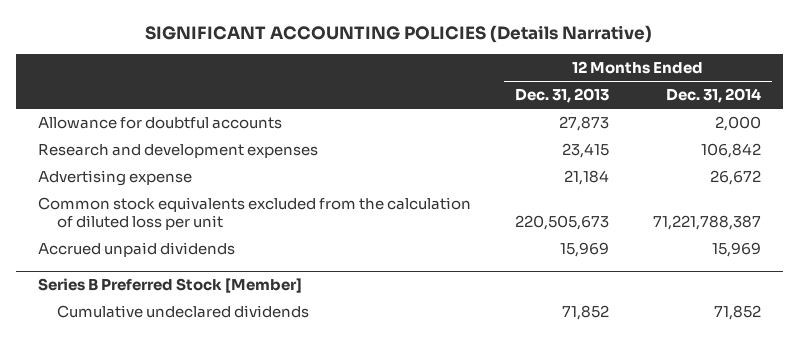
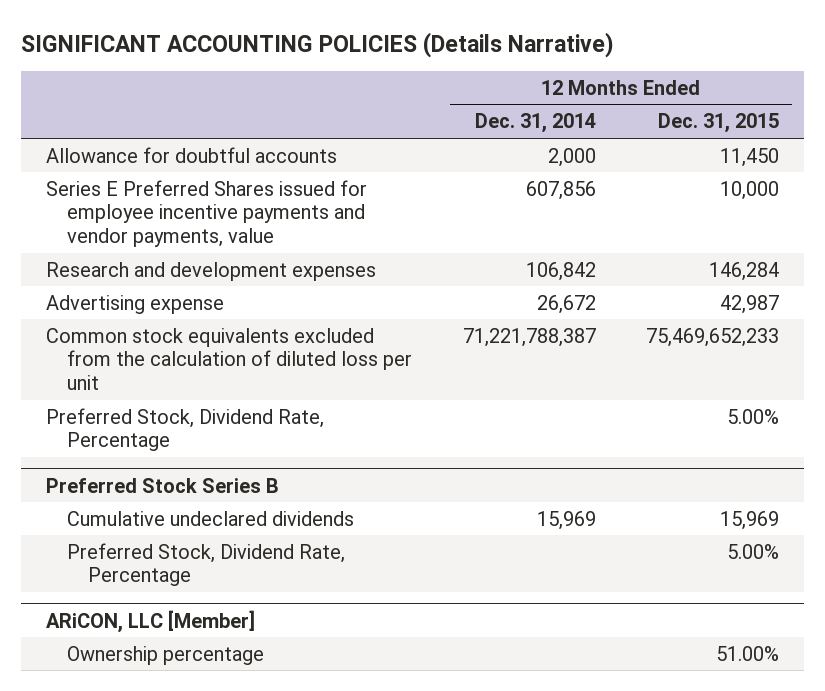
- | 12 Months Ended Dec. 31, 2013 | 12 Months Ended Dec. 31, 2014
+ | 12 Months Ended Dec. 31, 2014 | 12 Months Ended Dec. 31, 2015
+ Series E Preferred Shares issued for employee incentive payments and vendor payments, value | 607,856 | 10,000
- Accrued unpaid dividends | 15,969 | 15,969
- Series B Preferred Stock [Member]
- Cumulative undeclared dividends | 71,852 | 71,852
+ Preferred Stock, Dividend Rate, Percentage | | 5.00%
+ Preferred Stock Series B
+ Cumulative undeclared dividends | 15,969 | 15,969
+ Preferred Stock, Dividend Rate, Percentage | | 5.00%
+ ARiCON, LLC [Member]
+ Ownership percentage | | 51.00%

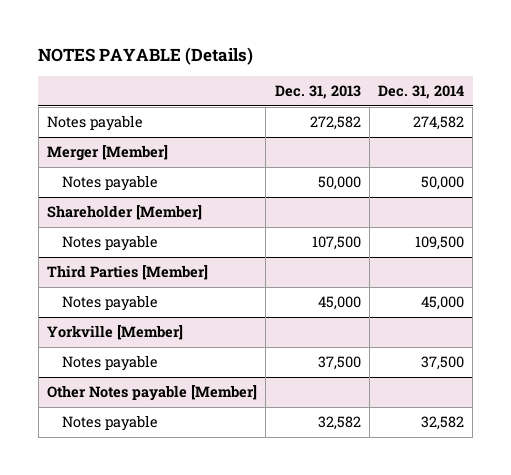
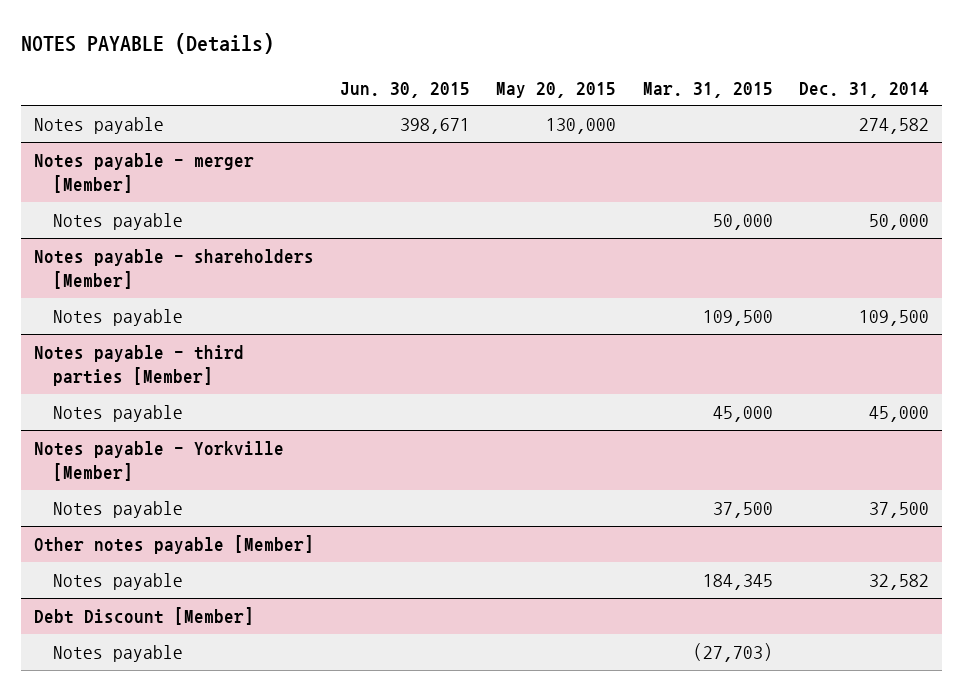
- | Dec. 31, 2013 | Dec. 31, 2014
+ | Jun. 30, 2015 | May 20, 2015 | Mar. 31, 2015 | Dec. 31, 2014
- Merger [Member]
+ Notes payable - merger [Member]
- Shareholder [Member]
+ Notes payable - shareholders [Member]
- Third Parties [Member]
+ Notes payable - third parties [Member]
- Yorkville [Member]
+ Notes payable - Yorkville [Member]
- Other Notes payable [Member]
+ Other notes payable [Member]
+ Debt Discount [Member]
+ Notes payable | | | (27,703) |

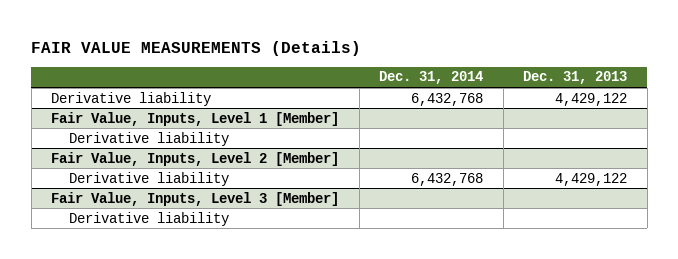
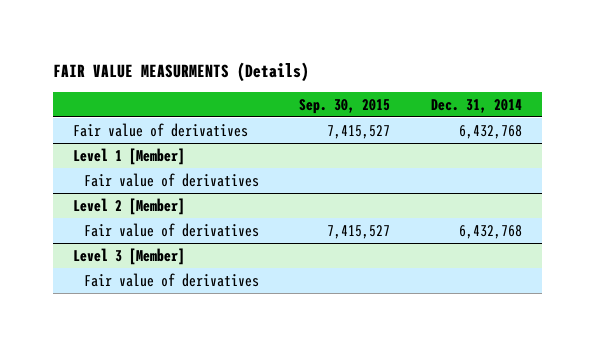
- FAIR VALUE MEASUREMENTS (Details)
+ FAIR VALUE MEASURMENTS (Details)
- | Dec. 31, 2014 | Dec. 31, 2013
+ | Sep. 30, 2015 | Dec. 31, 2014
- Derivative liability | 6,432,768 | 4,429,122
- Fair Value, Inputs, Level 1 [Member]
- Derivative liability
- Fair Value, Inputs, Level 2 [Member]
- Derivative liability | 6,432,768 | 4,429,122
- Fair Value, Inputs, Level 3 [Member]
- Derivative liability
+ Fair value of derivatives | 7,415,527 | 6,432,768
+ Level 1 [Member]
+ Fair value of derivatives
+ Level 2 [Member]
+ Fair value of derivatives | 7,415,527 | 6,432,768
+ Level 3 [Member]
+ Fair value of derivatives

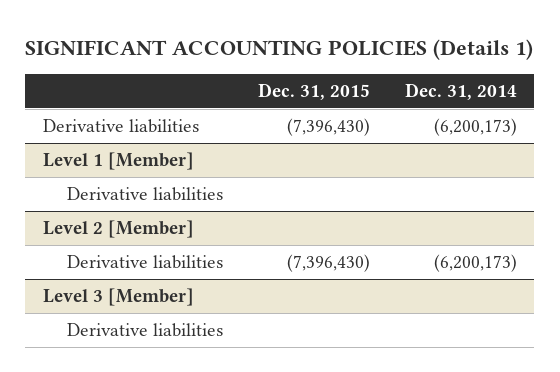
- FAIR VALUE MEASURMENTS (Details)
+ SIGNIFICANT ACCOUNTING POLICIES (Details 1)
- | Sep. 30, 2015 | Dec. 31, 2014
+ | Dec. 31, 2015 | Dec. 31, 2014
- Fair value of derivatives | 7,415,527 | 6,432,768
+ Derivative liabilities | (7,396,430) | (6,200,173)
@ Level 1 [Member]
- Fair value of derivatives
+ Derivative liabilities
@ Level 2 [Member]
- Fair value of derivatives | 7,415,527 | 6,432,768
+ Derivative liabilities | (7,396,430) | (6,200,173)
@ Level 3 [Member]
- Fair value of derivatives
+ Derivative liabilities

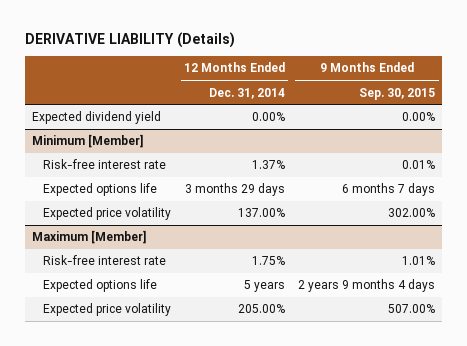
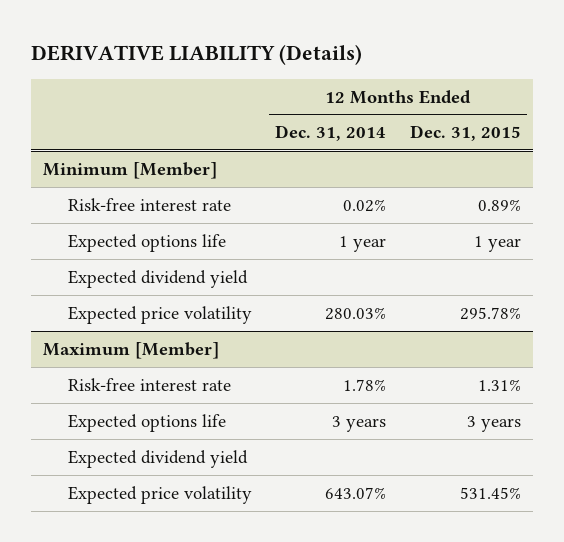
- | 12 Months Ended Dec. 31, 2014 | 9 Months Ended Sep. 30, 2015
+ | 12 Months Ended Dec. 31, 2014 | 12 Months Ended Dec. 31, 2015
- Expected dividend yield | 0.00% | 0.00%
@ Minimum [Member]
- Risk-free interest rate | 1.37% | 0.01%
- Expected options life | 3 months 29 days | 6 months 7 days
- Expected price volatility | 137.00% | 302.00%
+ Risk-free interest rate | 0.02% | 0.89%
+ Expected options life | 1 year | 1 year
+ Expected dividend yield
+ Expected price volatility | 280.03% | 295.78%
@ Maximum [Member]
- Risk-free interest rate | 1.75% | 1.01%
- Expected options life | 5 years | 2 years 9 months 4 days
- Expected price volatility | 205.00% | 507.00%
+ Risk-free interest rate | 1.78% | 1.31%
+ Expected options life | 3 years | 3 years
+ Expected dividend yield
+ Expected price volatility | 643.07% | 531.45%

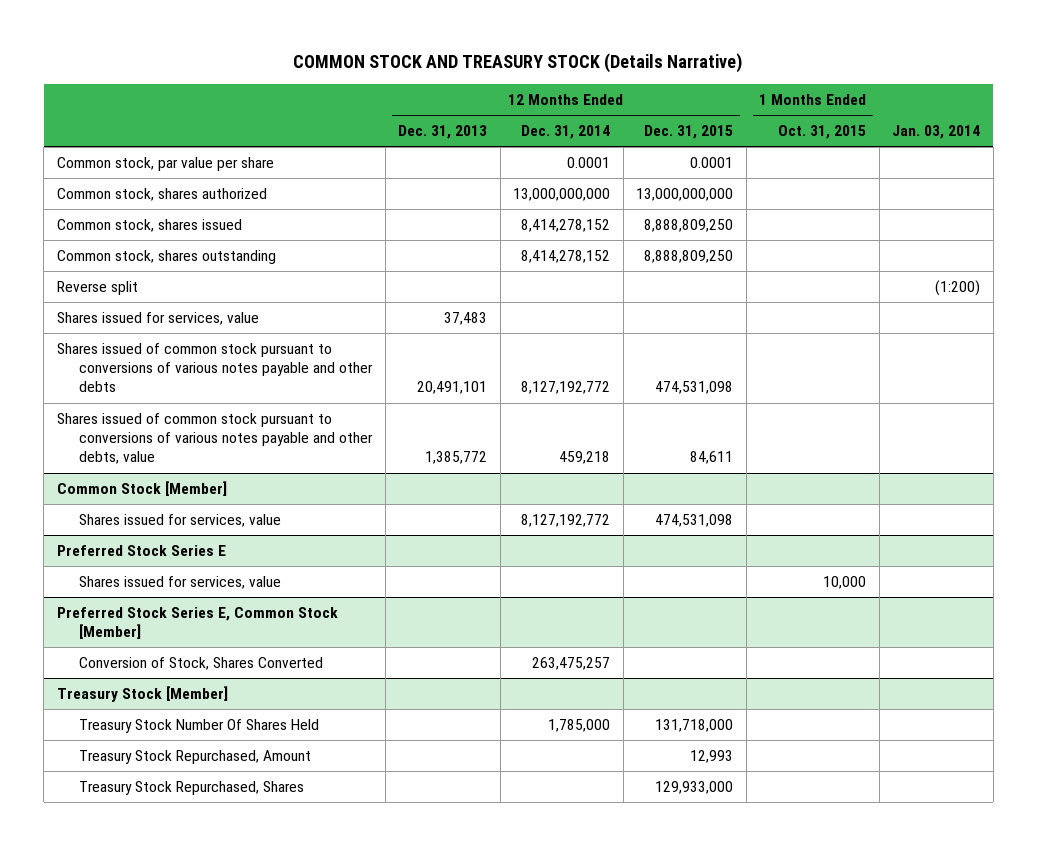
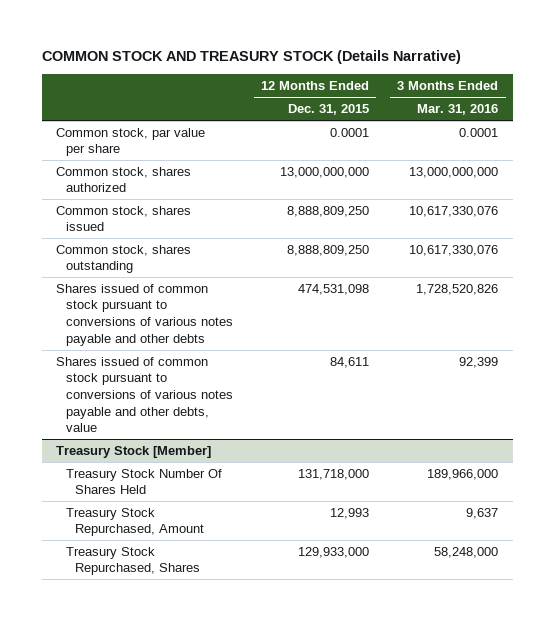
- | 12 Months Ended Dec. 31, 2013 | 12 Months Ended Dec. 31, 2014 | 12 Months Ended Dec. 31, 2015 | 1 Months Ended Oct. 31, 2015 | Jan. 03, 2014
+ | 12 Months Ended Dec. 31, 2015 | 3 Months Ended Mar. 31, 2016
- Reverse split | | | | | (1:200)
- Shares issued for services, value | 37,483 | | | |
- Common Stock [Member]
- Shares issued for services, value | | 8,127,192,772 | 474,531,098 | |
- Preferred Stock Series E
- Shares issued for services, value | | | | 10,000 |
- Preferred Stock Series E, Common Stock [Member]
- Conversion of Stock, Shares Converted | | 263,475,257 | | |

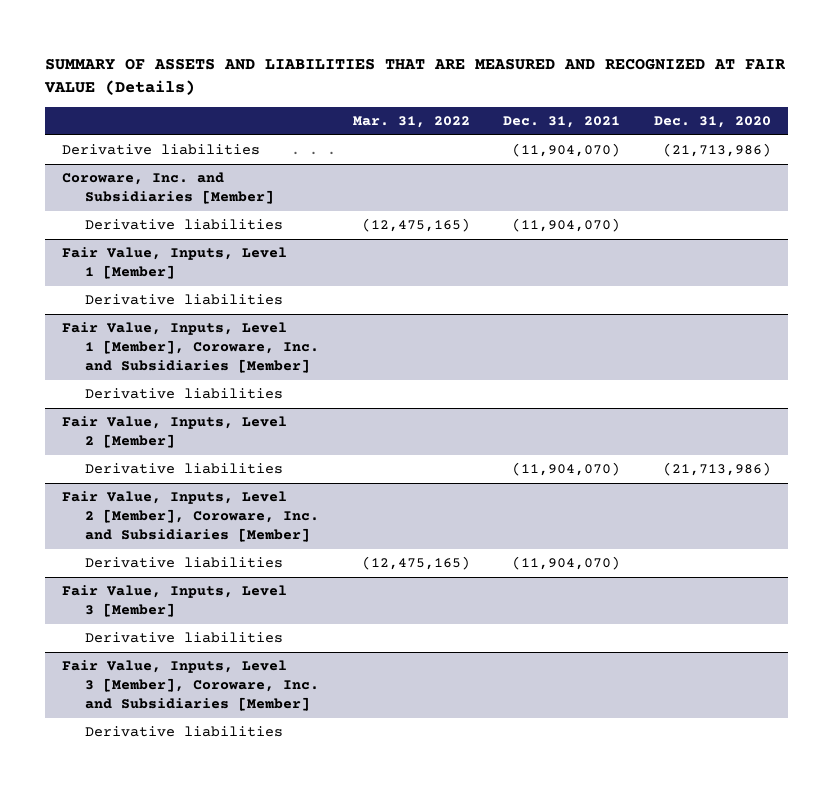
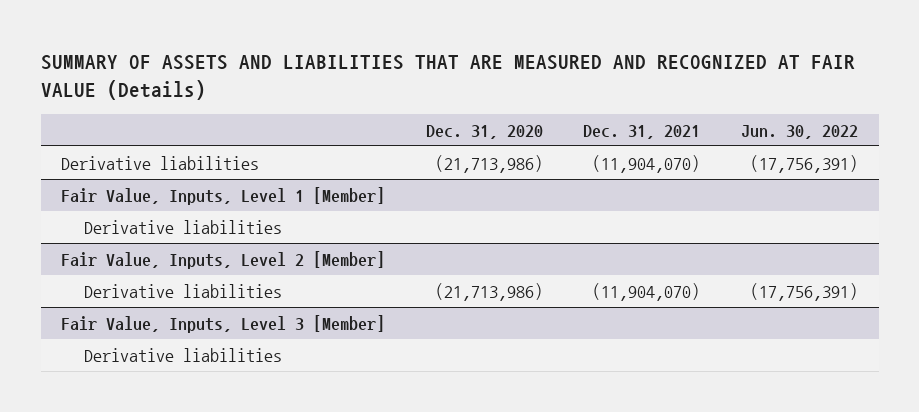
- | Mar. 31, 2022 | Dec. 31, 2021 | Dec. 31, 2020
+ | Dec. 31, 2020 | Dec. 31, 2021 | Jun. 30, 2022
- Coroware, Inc. and Subsidiaries [Member]
- Derivative liabilities | (12,475,165) | (11,904,070) |
- Fair Value, Inputs, Level 1 [Member], Coroware, Inc. and Subsidiaries [Member]
- Derivative liabilities
- Fair Value, Inputs, Level 2 [Member], Coroware, Inc. and Subsidiaries [Member]
- Derivative liabilities | (12,475,165) | (11,904,070) |
- Fair Value, Inputs, Level 3 [Member], Coroware, Inc. and Subsidiaries [Member]
- Derivative liabilities

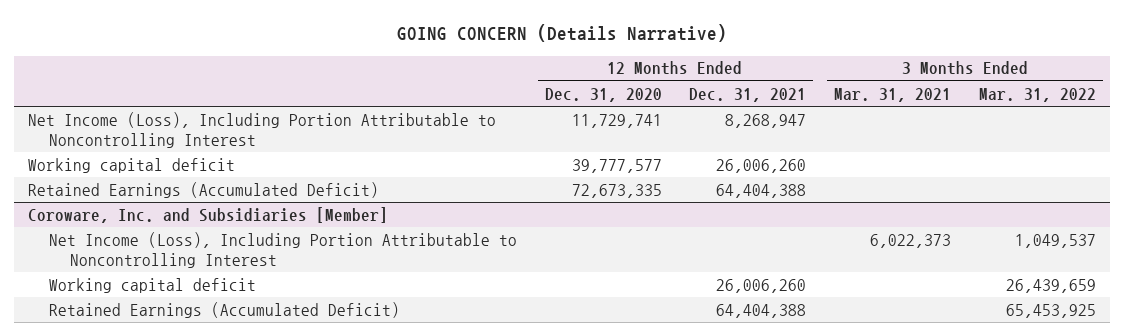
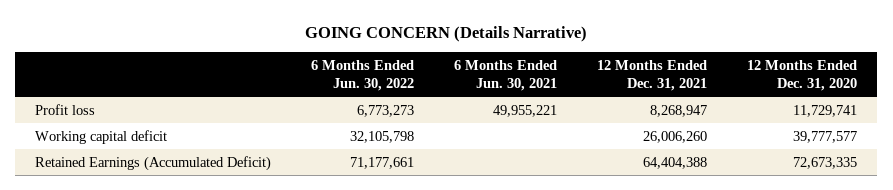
- | 12 Months Ended Dec. 31, 2020 | 12 Months Ended Dec. 31, 2021 | 3 Months Ended Mar. 31, 2021 | 3 Months Ended Mar. 31, 2022
+ | 6 Months Ended Jun. 30, 2022 | 6 Months Ended Jun. 30, 2021 | 12 Months Ended Dec. 31, 2021 | 12 Months Ended Dec. 31, 2020
- Net Income (Loss), Including Portion Attributable to Noncontrolling Interest | 11,729,741 | 8,268,947 | |
+ Profit loss | 6,773,273 | 49,955,221 | 8,268,947 | 11,729,741
- Coroware, Inc. and Subsidiaries [Member]
- Net Income (Loss), Including Portion Attributable to Noncontrolling Interest | | | 6,022,373 | 1,049,537
- Working capital deficit | | 26,006,260 | | 26,439,659
- Retained Earnings (Accumulated Deficit) | | 64,404,388 | | 65,453,925

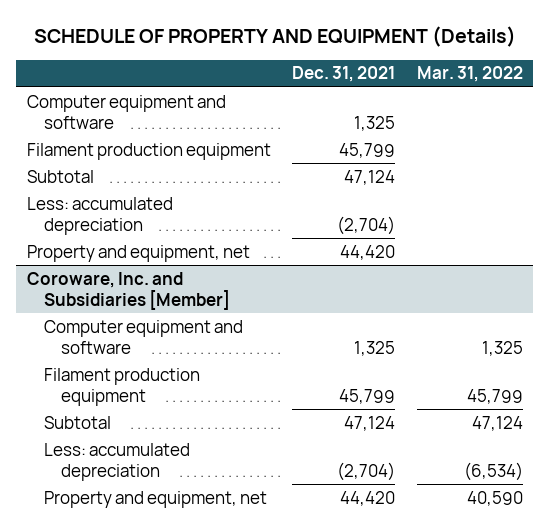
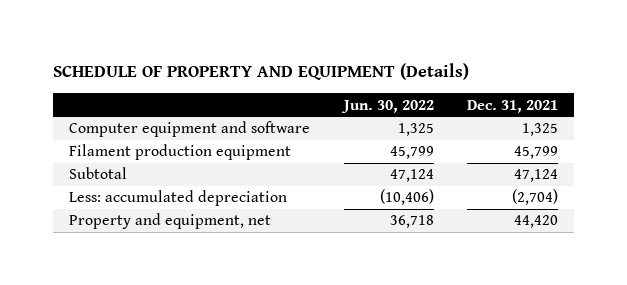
- | Dec. 31, 2021 | Mar. 31, 2022
+ | Jun. 30, 2022 | Dec. 31, 2021
- Coroware, Inc. and Subsidiaries [Member]
- Computer equipment and software | 1,325 | 1,325
- Filament production equipment | 45,799 | 45,799
- Subtotal | 47,124 | 47,124
- Less: accumulated depreciation | (2,704) | (6,534)
- Property and equipment, net | 44,420 | 40,590

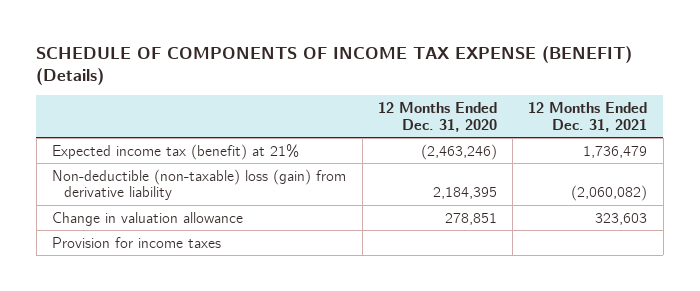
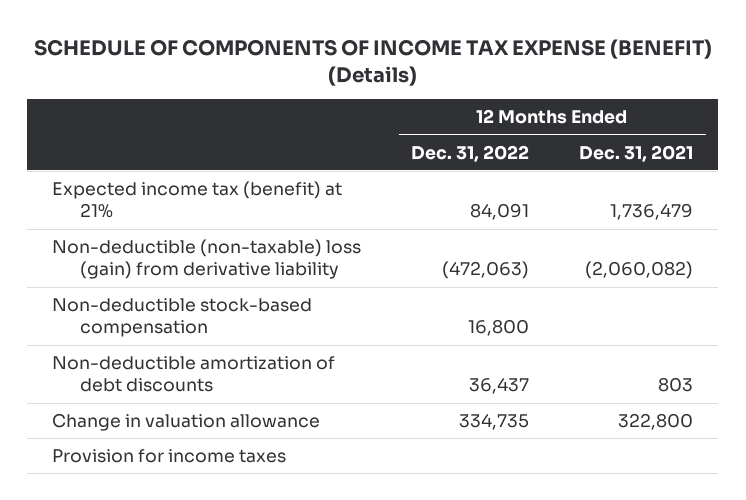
- | 12 Months Ended Dec. 31, 2020 | 12 Months Ended Dec. 31, 2021
+ | 12 Months Ended Dec. 31, 2022 | 12 Months Ended Dec. 31, 2021
- Change in valuation allowance | 278,851 | 323,603
+ Non-deductible stock-based compensation | 16,800 |
+ Non-deductible amortization of debt discounts | 36,437 | 803
+ Change in valuation allowance | 334,735 | 322,800

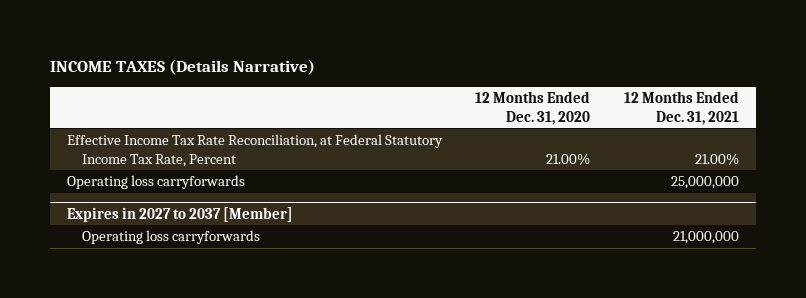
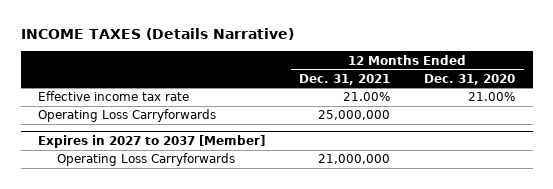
- | 12 Months Ended Dec. 31, 2020 | 12 Months Ended Dec. 31, 2021
+ | 12 Months Ended Dec. 31, 2021 | 12 Months Ended Dec. 31, 2020
- Effective Income Tax Rate Reconciliation, at Federal Statutory Income Tax Rate, Percent | 21.00% | 21.00%
- Operating loss carryforwards | | 25,000,000
+ Effective income tax rate | 21.00% | 21.00%
+ Operating Loss Carryforwards | 25,000,000 |
@ Expires in 2027 to 2037 [Member]
- Operating loss carryforwards | | 21,000,000
+ Operating Loss Carryforwards | 21,000,000 |

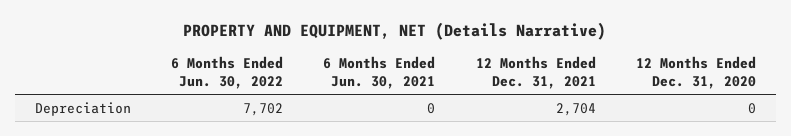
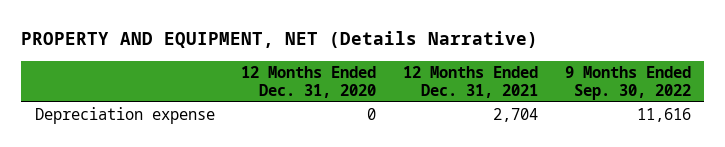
- | 6 Months Ended Jun. 30, 2022 | 6 Months Ended Jun. 30, 2021 | 12 Months Ended Dec. 31, 2021 | 12 Months Ended Dec. 31, 2020
+ | 12 Months Ended Dec. 31, 2020 | 12 Months Ended Dec. 31, 2021 | 9 Months Ended Sep. 30, 2022
- Depreciation | 7,702 | 0 | 2,704 | 0
+ Depreciation expense | 0 | 2,704 | 11,616

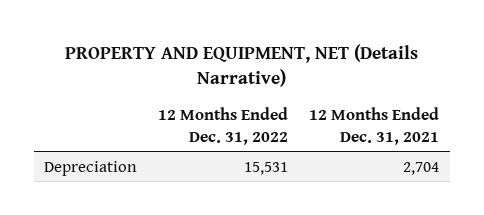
- | 12 Months Ended Dec. 31, 2020 | 12 Months Ended Dec. 31, 2021 | 9 Months Ended Sep. 30, 2022
+ | 12 Months Ended Dec. 31, 2022 | 12 Months Ended Dec. 31, 2021
- Depreciation expense | 0 | 2,704 | 11,616
+ Depreciation | 15,531 | 2,704

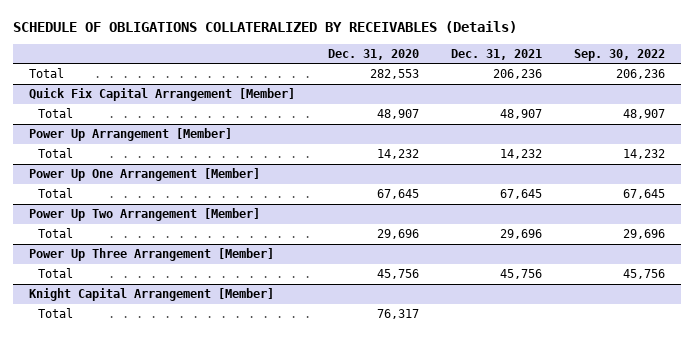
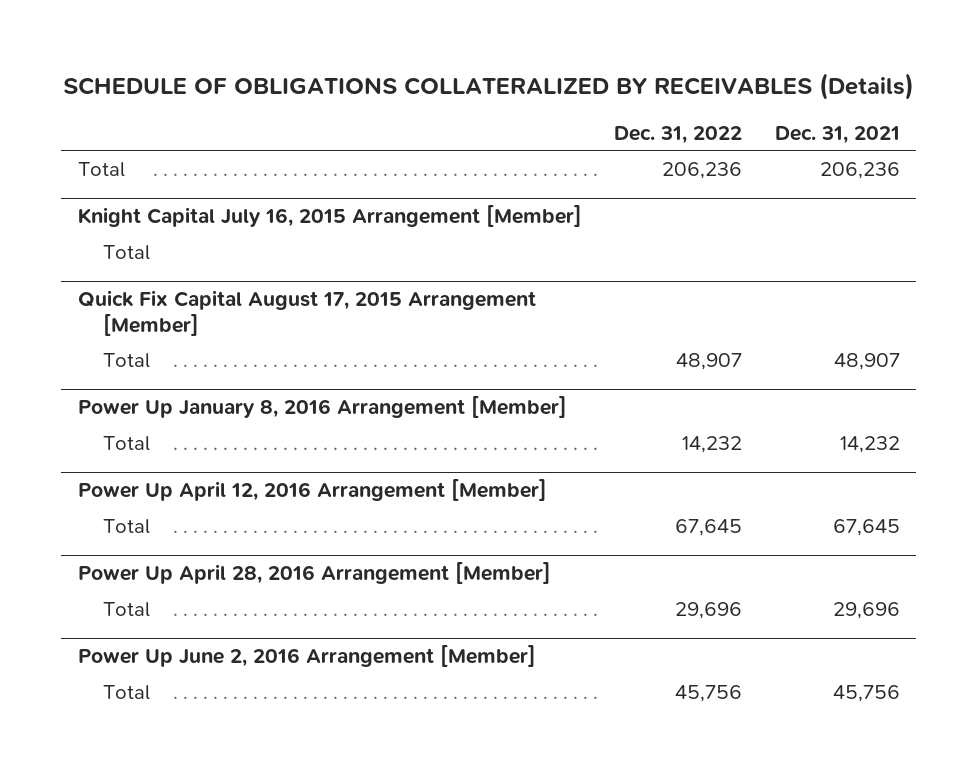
- | Dec. 31, 2020 | Dec. 31, 2021 | Sep. 30, 2022
+ | Dec. 31, 2022 | Dec. 31, 2021
- Quick Fix Capital Arrangement [Member]
+ Knight Capital July 16, 2015 Arrangement [Member]
+ Total
+ Quick Fix Capital August 17, 2015 Arrangement [Member]
- Power Up Arrangement [Member]
+ Power Up January 8, 2016 Arrangement [Member]
- Power Up One Arrangement [Member]
+ Power Up April 12, 2016 Arrangement [Member]
- Power Up Two Arrangement [Member]
+ Power Up April 28, 2016 Arrangement [Member]
- Power Up Three Arrangement [Member]
+ Power Up June 2, 2016 Arrangement [Member]
- Knight Capital Arrangement [Member]
- Total | 76,317 | |

